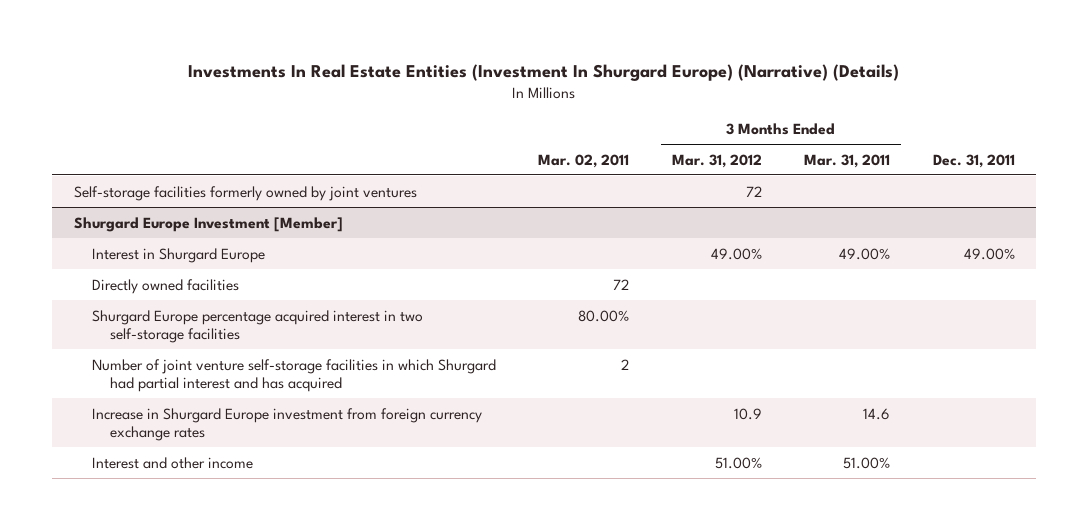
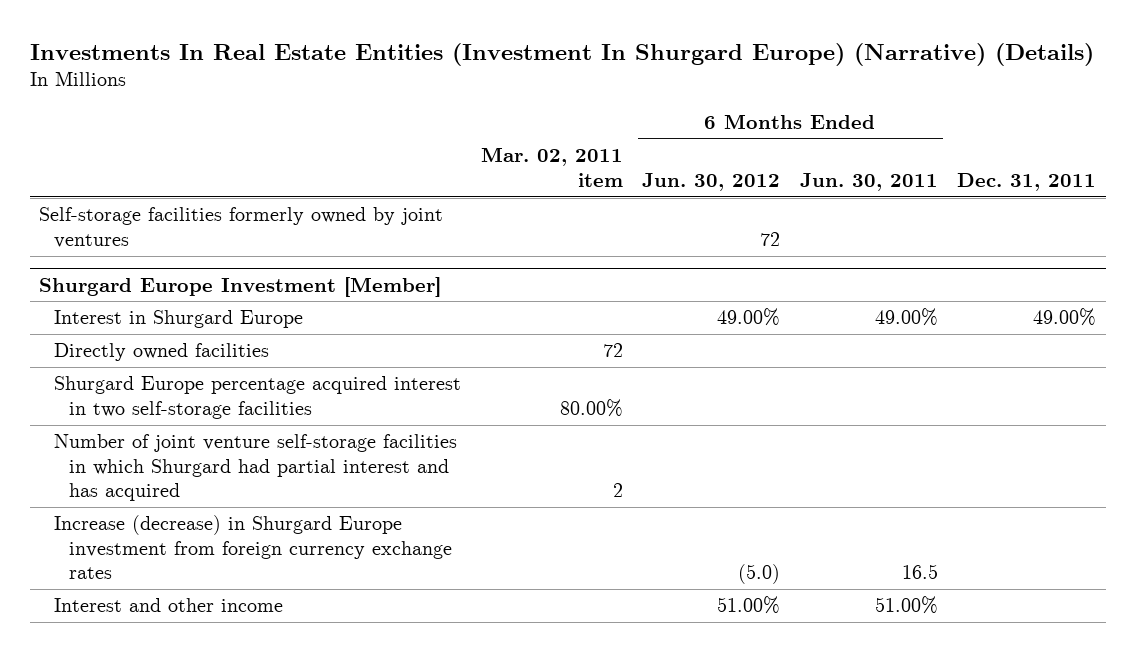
- | Mar. 02, 2011 | 3 Months Ended Mar. 31, 2012 | 3 Months Ended Mar. 31, 2011 | Dec. 31, 2011
+ | Mar. 02, 2011 item | 6 Months Ended Jun. 30, 2012 | 6 Months Ended Jun. 30, 2011 | Dec. 31, 2011
@ Shurgard Europe Investment [Member]
- Increase in Shurgard Europe investment from foreign currency exchange rates | | 10.9 | 14.6 |
+ Increase (decrease) in Shurgard Europe investment from foreign currency exchange rates | | (5.0) | 16.5 |

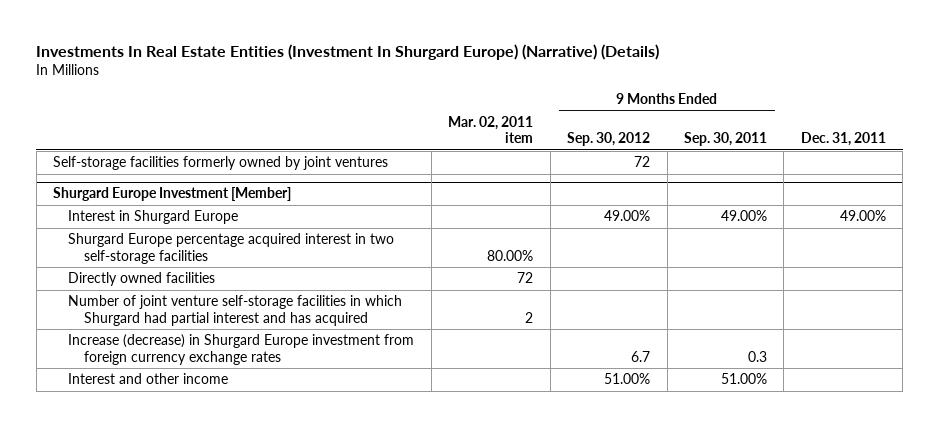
- | Mar. 02, 2011 item | 6 Months Ended Jun. 30, 2012 | 6 Months Ended Jun. 30, 2011 | Dec. 31, 2011
+ | Mar. 02, 2011 item | 9 Months Ended Sep. 30, 2012 | 9 Months Ended Sep. 30, 2011 | Dec. 31, 2011
@ Shurgard Europe Investment [Member]
moved down: Directly owned facilities | 72 | | |

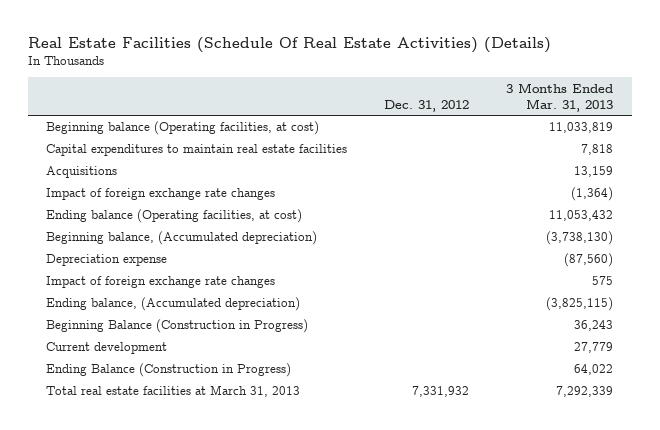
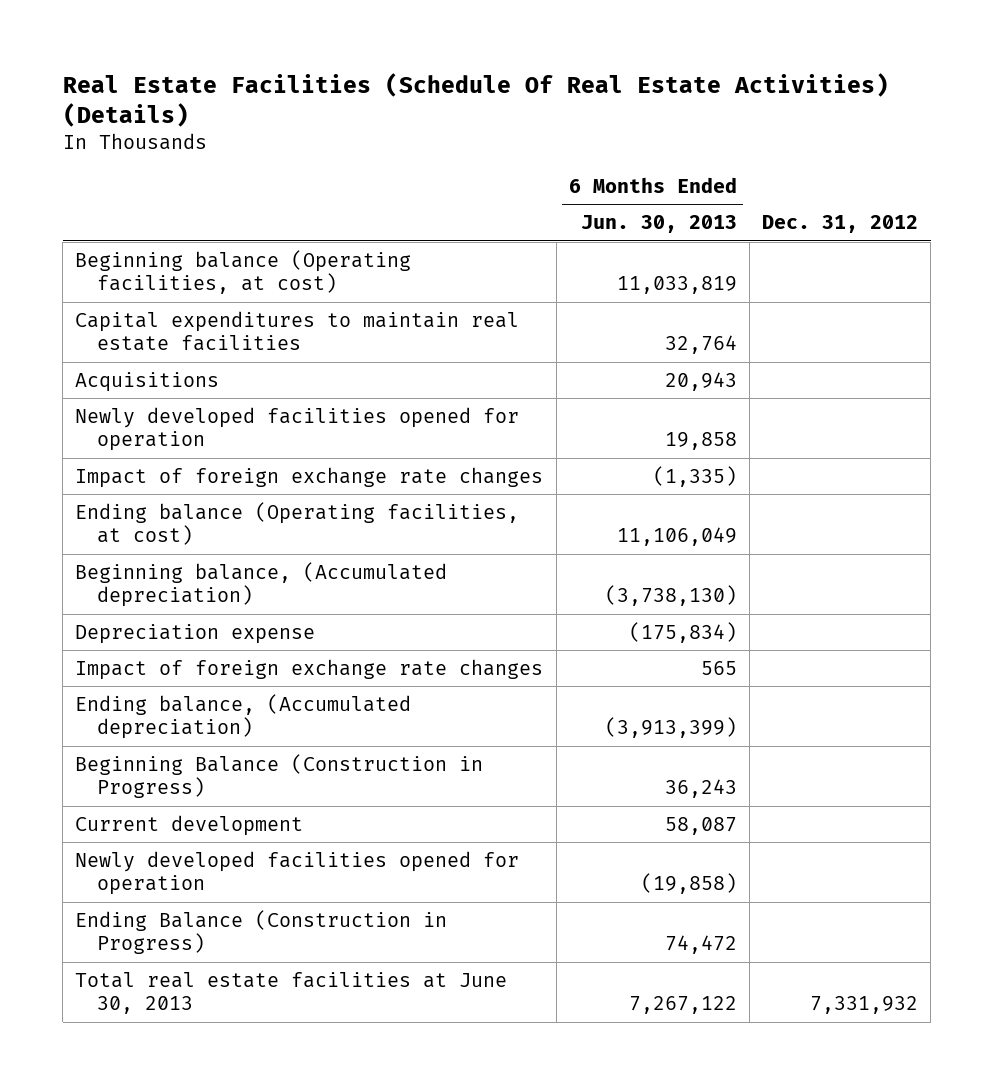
- | Dec. 31, 2012 | 3 Months Ended Mar. 31, 2013
+ | 6 Months Ended Jun. 30, 2013 | Dec. 31, 2012
+ Newly developed facilities opened for operation | 19,858 |
+ Newly developed facilities opened for operation | (19,858) |
- Total real estate facilities at March 31, 2013 | 7,331,932 | 7,292,339
+ Total real estate facilities at June 30, 2013 | 7,267,122 | 7,331,932

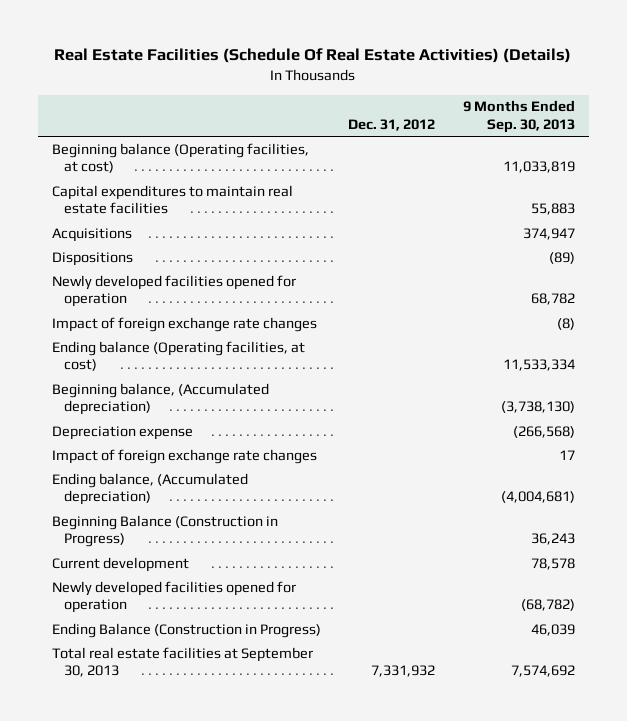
- | 6 Months Ended Jun. 30, 2013 | Dec. 31, 2012
+ | Dec. 31, 2012 | 9 Months Ended Sep. 30, 2013
+ Dispositions | | (89)
- Total real estate facilities at June 30, 2013 | 7,267,122 | 7,331,932
+ Total real estate facilities at September 30, 2013 | 7,331,932 | 7,574,692

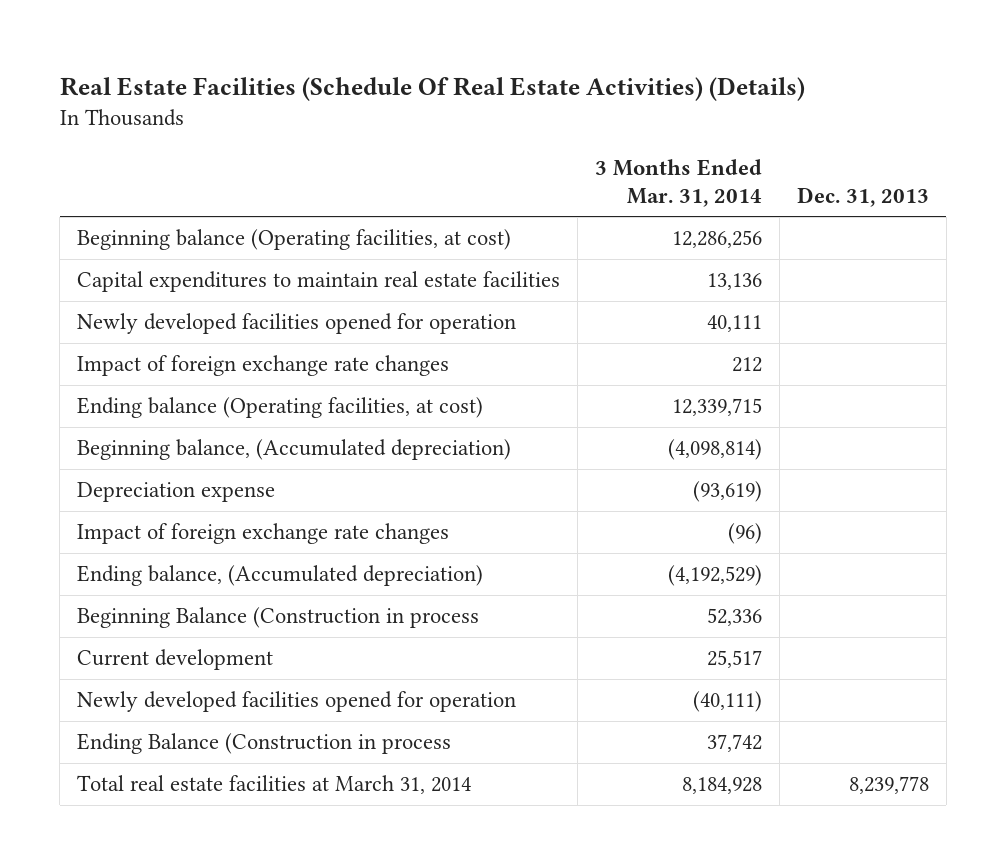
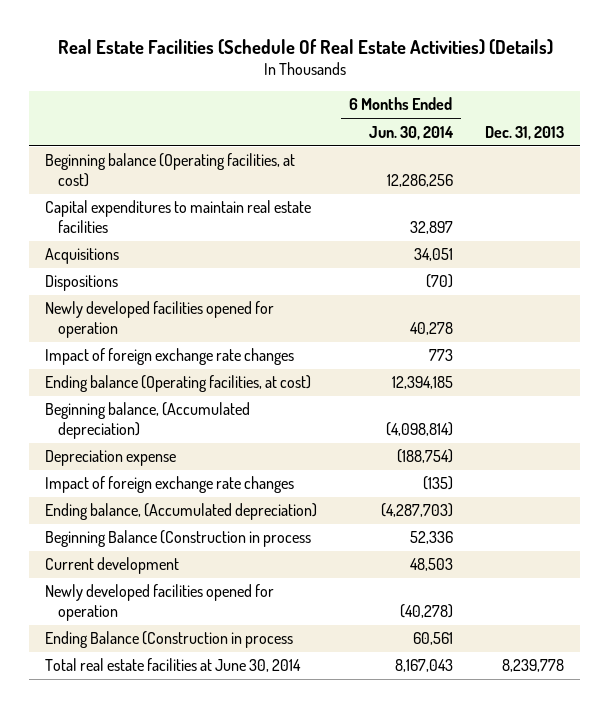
- | 3 Months Ended Mar. 31, 2014 | Dec. 31, 2013
+ | 6 Months Ended Jun. 30, 2014 | Dec. 31, 2013
+ Acquisitions | 34,051 |
+ Dispositions | (70) |
- Total real estate facilities at March 31, 2014 | 8,184,928 | 8,239,778
+ Total real estate facilities at June 30, 2014 | 8,167,043 | 8,239,778

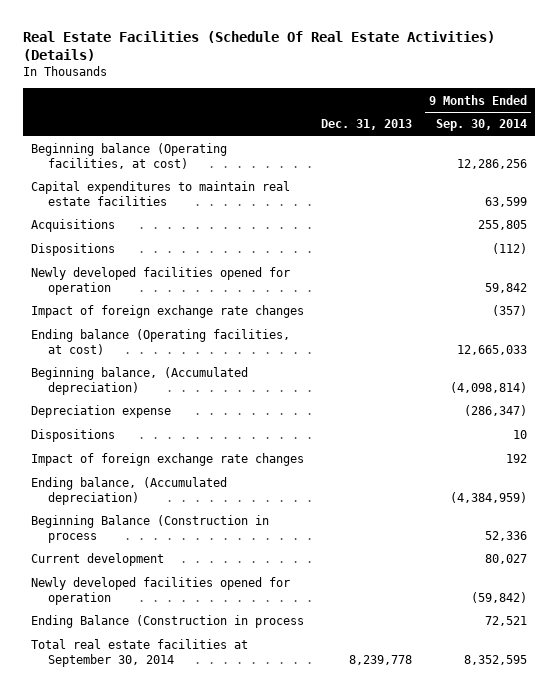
- | 6 Months Ended Jun. 30, 2014 | Dec. 31, 2013
+ | Dec. 31, 2013 | 9 Months Ended Sep. 30, 2014
+ Dispositions | | 10
- Total real estate facilities at June 30, 2014 | 8,167,043 | 8,239,778
+ Total real estate facilities at September 30, 2014 | 8,239,778 | 8,352,595

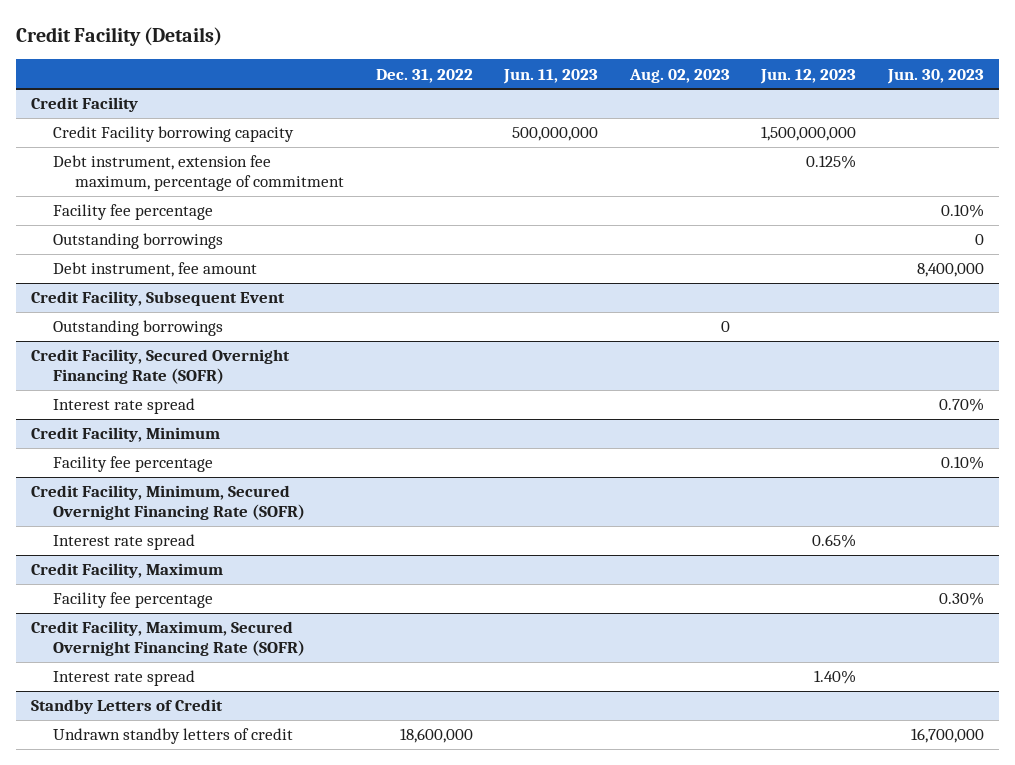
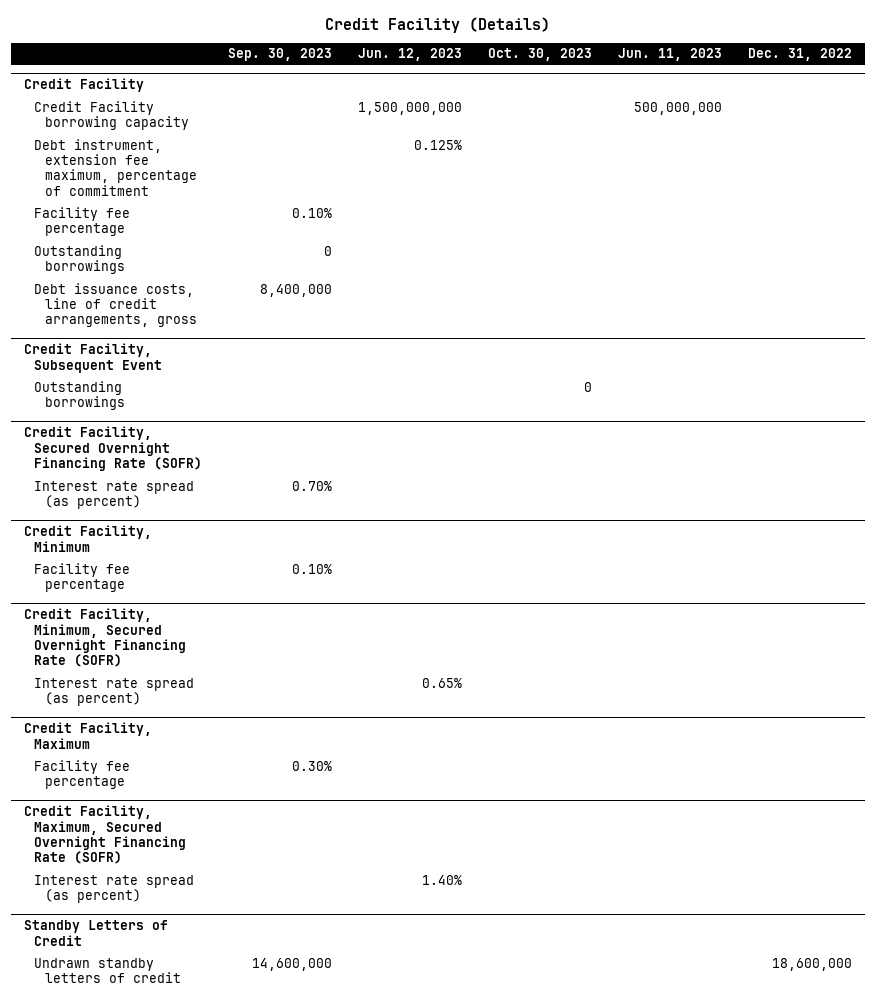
- | Dec. 31, 2022 | Jun. 11, 2023 | Aug. 02, 2023 | Jun. 12, 2023 | Jun. 30, 2023
+ | Sep. 30, 2023 | Jun. 12, 2023 | Oct. 30, 2023 | Jun. 11, 2023 | Dec. 31, 2022
@ Credit Facility
- Debt instrument, fee amount | | | | | 8,400,000
+ Debt issuance costs, line of credit arrangements, gross | 8,400,000 | | | |
@ Credit Facility, Secured Overnight Financing Rate (SOFR)
- Interest rate spread | | | | | 0.70%
+ Interest rate spread (as percent) | 0.70% | | | |
@ Credit Facility, Minimum, Secured Overnight Financing Rate (SOFR)
- Interest rate spread | | | | 0.65% |
+ Interest rate spread (as percent) | | 0.65% | | |
@ Credit Facility, Maximum, Secured Overnight Financing Rate (SOFR)
- Interest rate spread | | | | 1.40% |
+ Interest rate spread (as percent) | | 1.40% | | |

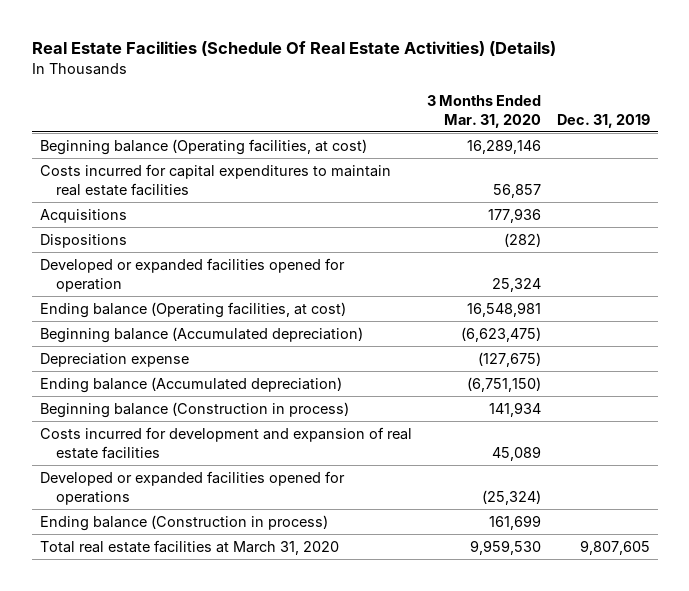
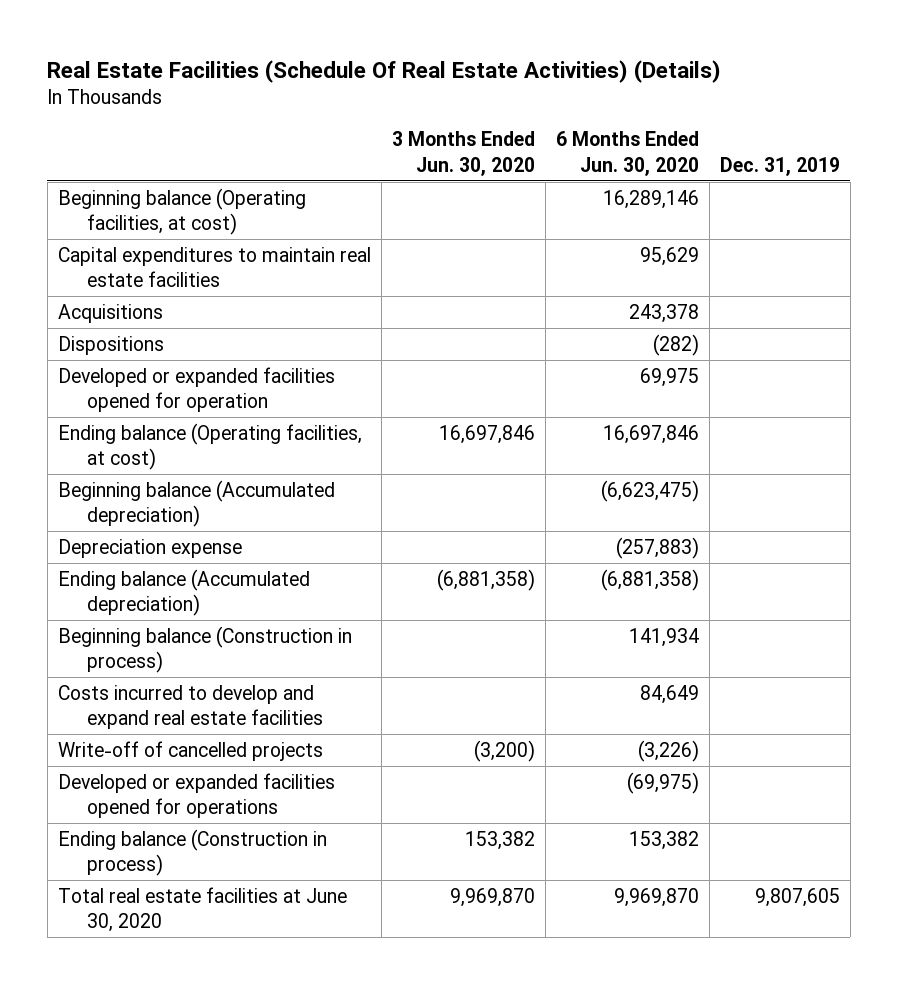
- | 3 Months Ended Mar. 31, 2020 | Dec. 31, 2019
+ | 3 Months Ended Jun. 30, 2020 | 6 Months Ended Jun. 30, 2020 | Dec. 31, 2019
- Costs incurred for capital expenditures to maintain real estate facilities | 56,857 |
+ Capital expenditures to maintain real estate facilities | | 95,629 |
- Costs incurred for development and expansion of real estate facilities | 45,089 |
+ Costs incurred to develop and expand real estate facilities | | 84,649 |
+ Write-off of cancelled projects | (3,200) | (3,226) |
- Total real estate facilities at March 31, 2020 | 9,959,530 | 9,807,605
+ Total real estate facilities at June 30, 2020 | 9,969,870 | 9,969,870 | 9,807,605

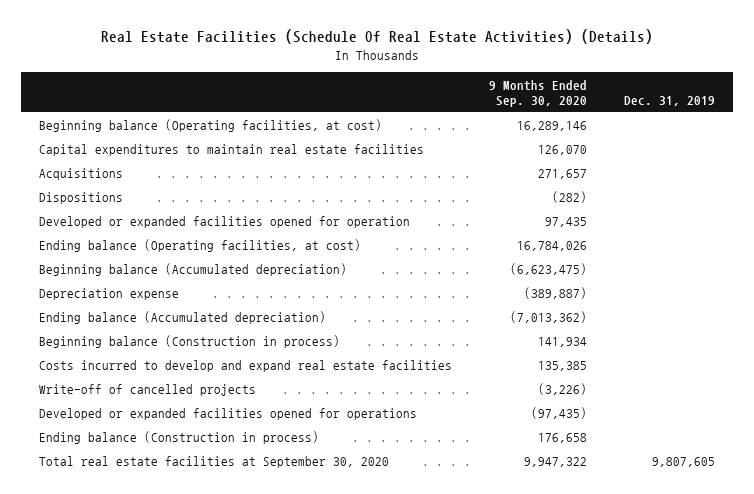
- | 3 Months Ended Jun. 30, 2020 | 6 Months Ended Jun. 30, 2020 | Dec. 31, 2019
+ | 9 Months Ended Sep. 30, 2020 | Dec. 31, 2019
- Total real estate facilities at June 30, 2020 | 9,969,870 | 9,969,870 | 9,807,605
+ Total real estate facilities at September 30, 2020 | 9,947,322 | 9,807,605

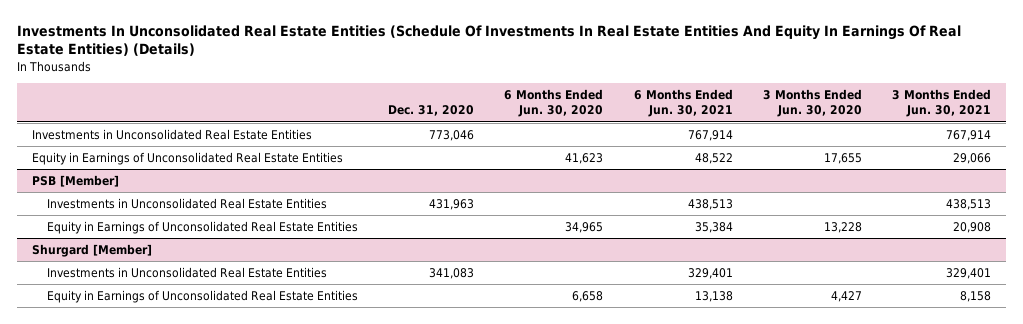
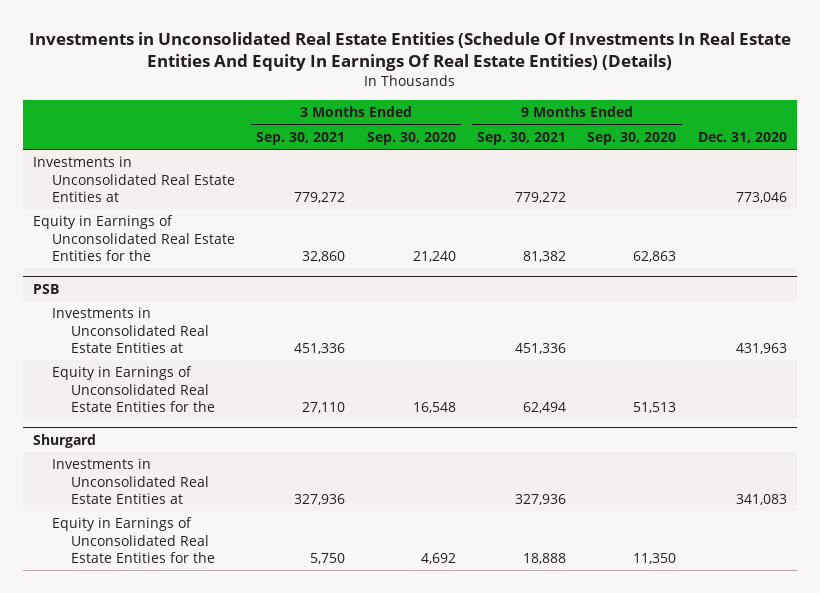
- Investments In Unconsolidated Real Estate Entities (Schedule Of Investments In Real Estate Entities And Equity In Earnings Of Real Estate Entities) (Details)
+ Investments in Unconsolidated Real Estate Entities (Schedule Of Investments In Real Estate Entities And Equity In Earnings Of Real Estate Entities) (Details)
- | Dec. 31, 2020 | 6 Months Ended Jun. 30, 2020 | 6 Months Ended Jun. 30, 2021 | 3 Months Ended Jun. 30, 2020 | 3 Months Ended Jun. 30, 2021
+ | 3 Months Ended Sep. 30, 2021 | 3 Months Ended Sep. 30, 2020 | 9 Months Ended Sep. 30, 2021 | 9 Months Ended Sep. 30, 2020 | Dec. 31, 2020
- Investments in Unconsolidated Real Estate Entities | 773,046 | | 767,914 | | 767,914
- Equity in Earnings of Unconsolidated Real Estate Entities | | 41,623 | 48,522 | 17,655 | 29,066
- PSB [Member]
- Investments in Unconsolidated Real Estate Entities | 431,963 | | 438,513 | | 438,513
- Equity in Earnings of Unconsolidated Real Estate Entities | | 34,965 | 35,384 | 13,228 | 20,908
- Shurgard [Member]
- Investments in Unconsolidated Real Estate Entities | 341,083 | | 329,401 | | 329,401
- Equity in Earnings of Unconsolidated Real Estate Entities | | 6,658 | 13,138 | 4,427 | 8,158
+ Investments in Unconsolidated Real Estate Entities at | 779,272 | | 779,272 | | 773,046
+ Equity in Earnings of Unconsolidated Real Estate Entities for the | 32,860 | 21,240 | 81,382 | 62,863 |
+ PSB
+ Investments in Unconsolidated Real Estate Entities at | 451,336 | | 451,336 | | 431,963
+ Equity in Earnings of Unconsolidated Real Estate Entities for the | 27,110 | 16,548 | 62,494 | 51,513 |
+ Shurgard
+ Investments in Unconsolidated Real Estate Entities at | 327,936 | | 327,936 | | 341,083
+ Equity in Earnings of Unconsolidated Real Estate Entities for the | 5,750 | 4,692 | 18,888 | 11,350 |

